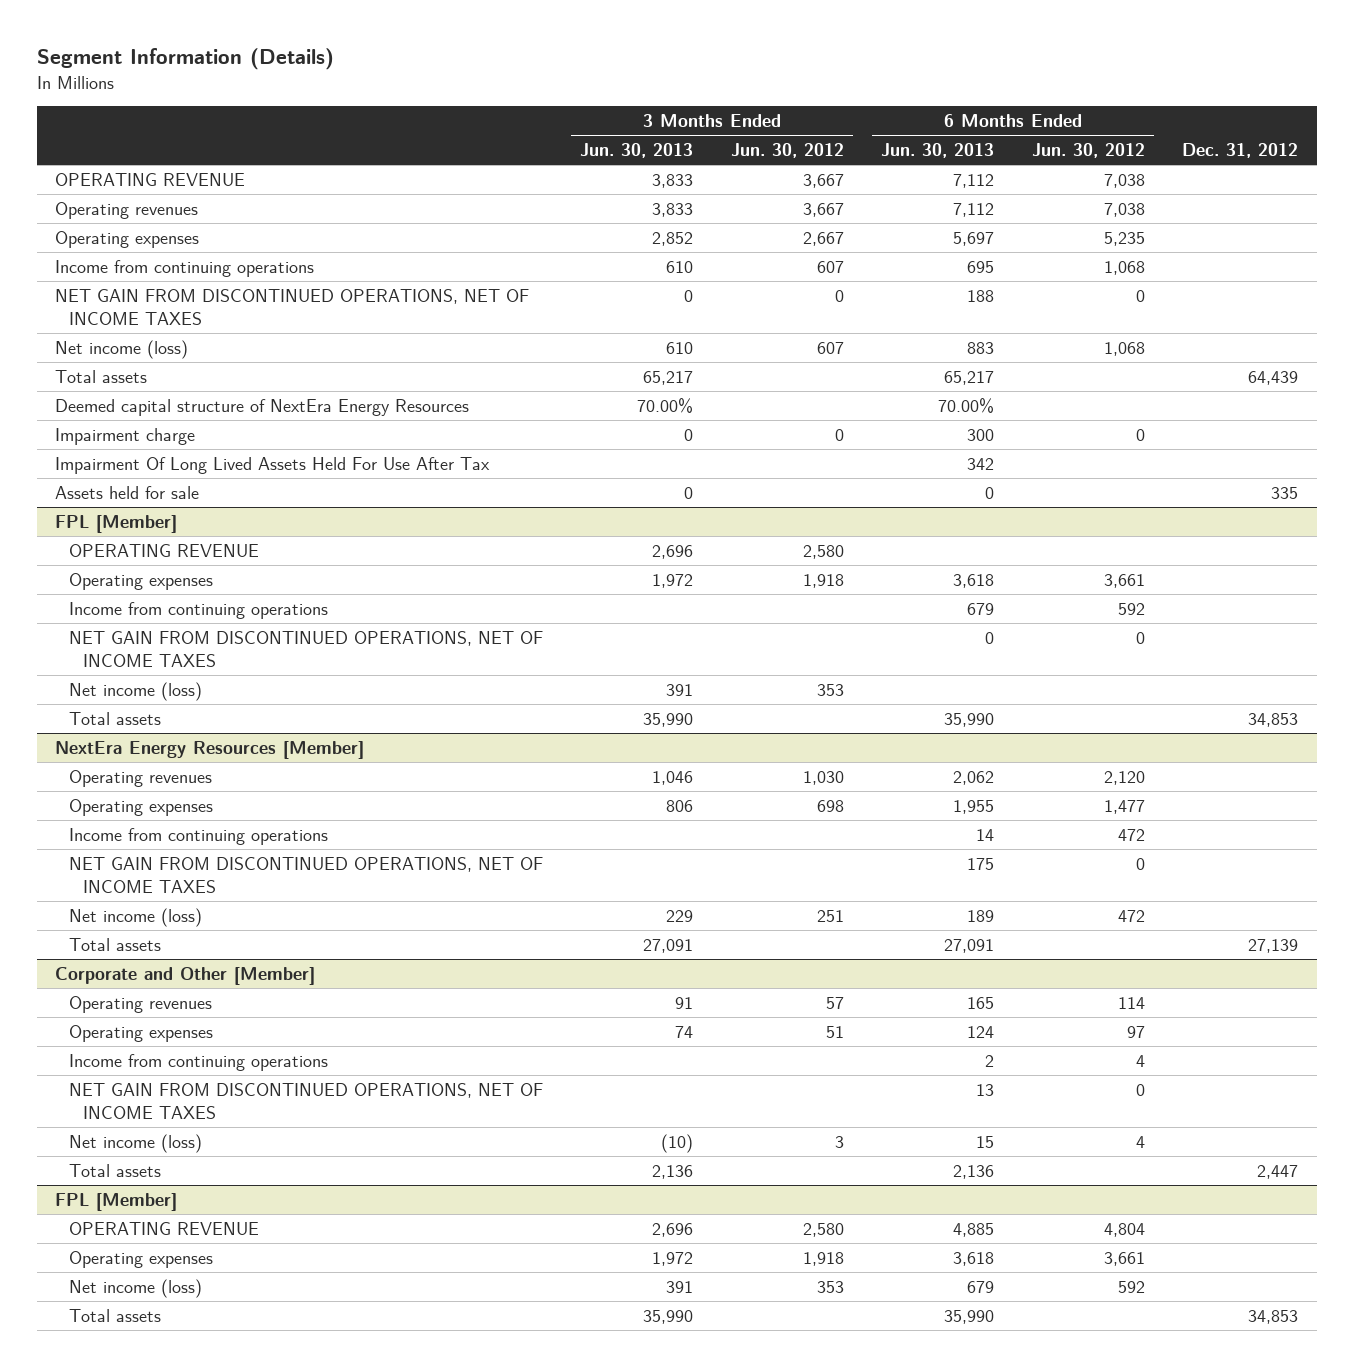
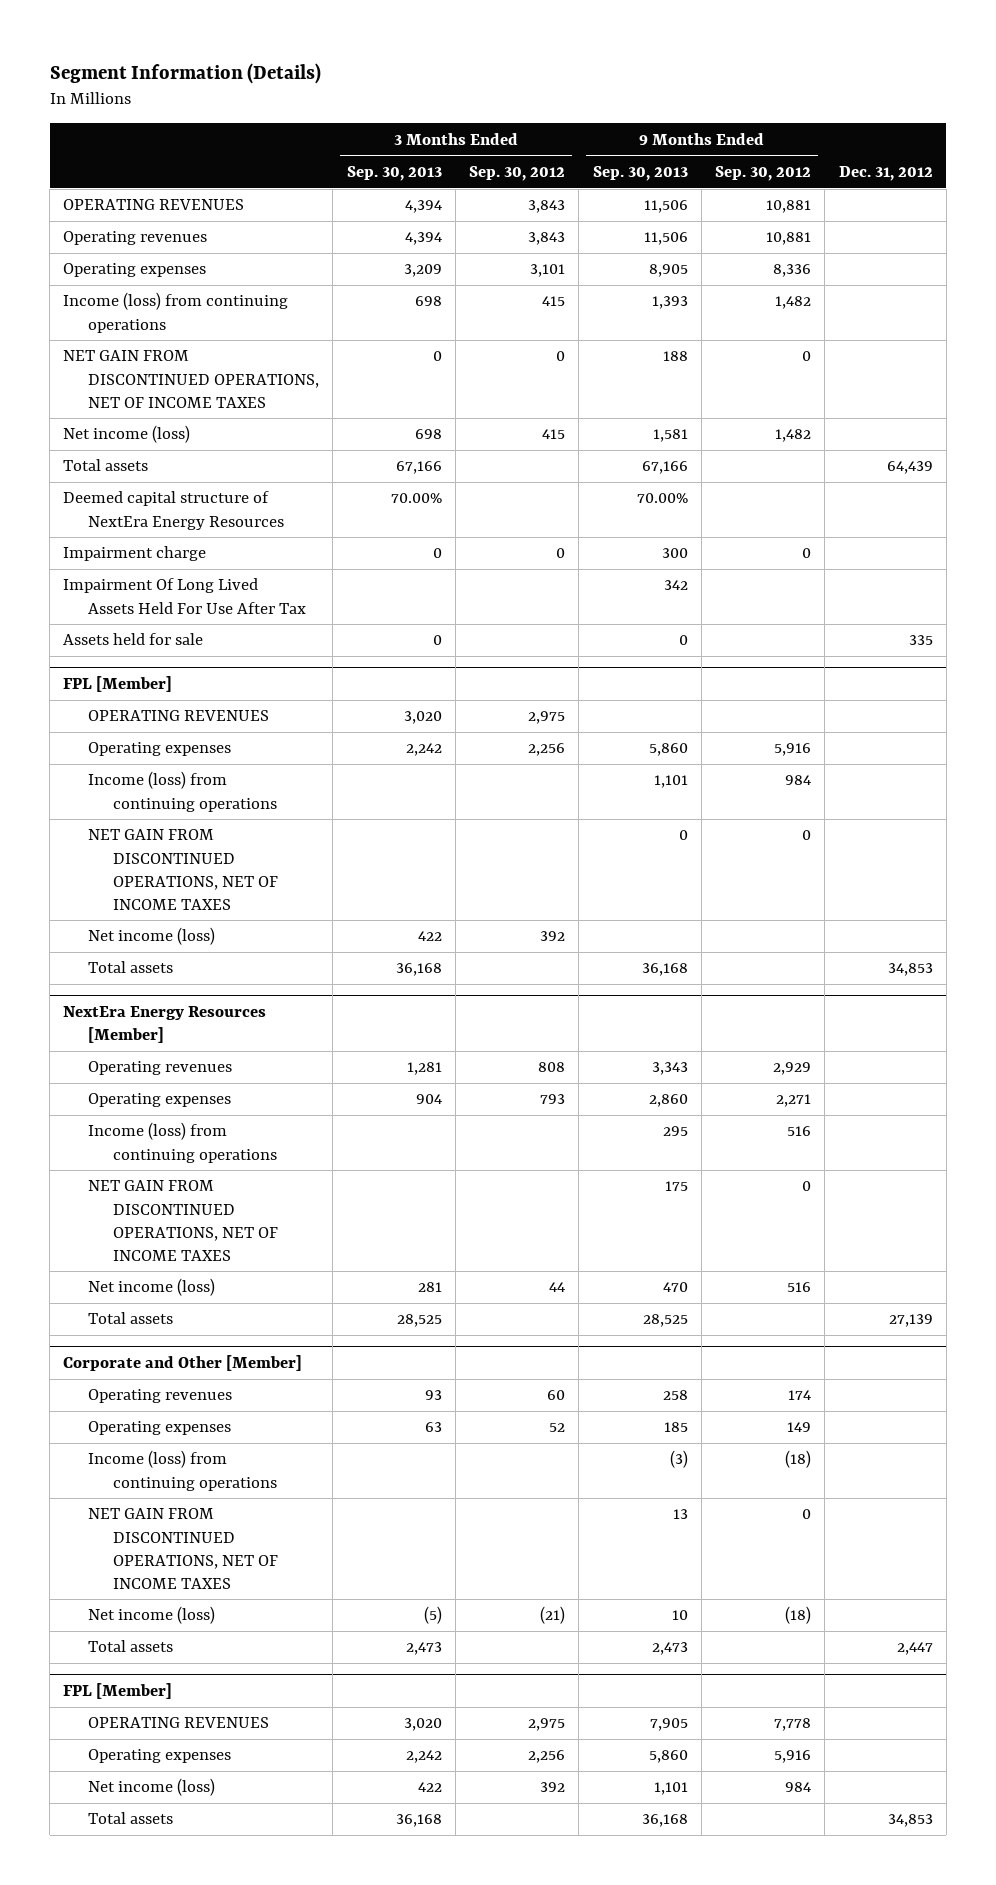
- | 3 Months Ended Jun. 30, 2013 | 3 Months Ended Jun. 30, 2012 | 6 Months Ended Jun. 30, 2013 | 6 Months Ended Jun. 30, 2012 | Dec. 31, 2012
+ | 3 Months Ended Sep. 30, 2013 | 3 Months Ended Sep. 30, 2012 | 9 Months Ended Sep. 30, 2013 | 9 Months Ended Sep. 30, 2012 | Dec. 31, 2012
- OPERATING REVENUE | 3,833 | 3,667 | 7,112 | 7,038 |
+ OPERATING REVENUES | 4,394 | 3,843 | 11,506 | 10,881 |
- Income from continuing operations | 610 | 607 | 695 | 1,068 |
+ Income (loss) from continuing operations | 698 | 415 | 1,393 | 1,482 |
@ FPL [Member]
- OPERATING REVENUE | 2,696 | 2,580 | | |
+ OPERATING REVENUES | 3,020 | 2,975 | | |
- Income from continuing operations | | | 679 | 592 |
+ Income (loss) from continuing operations | | | 1,101 | 984 |
@ NextEra Energy Resources [Member]
- Income from continuing operations | | | 14 | 472 |
+ Income (loss) from continuing operations | | | 295 | 516 |
@ Corporate and Other [Member]
- Income from continuing operations | | | 2 | 4 |
+ Income (loss) from continuing operations | | | (3) | (18) |
@ FPL [Member]
- OPERATING REVENUE | 2,696 | 2,580 | 4,885 | 4,804 |
+ OPERATING REVENUES | 3,020 | 2,975 | 7,905 | 7,778 |

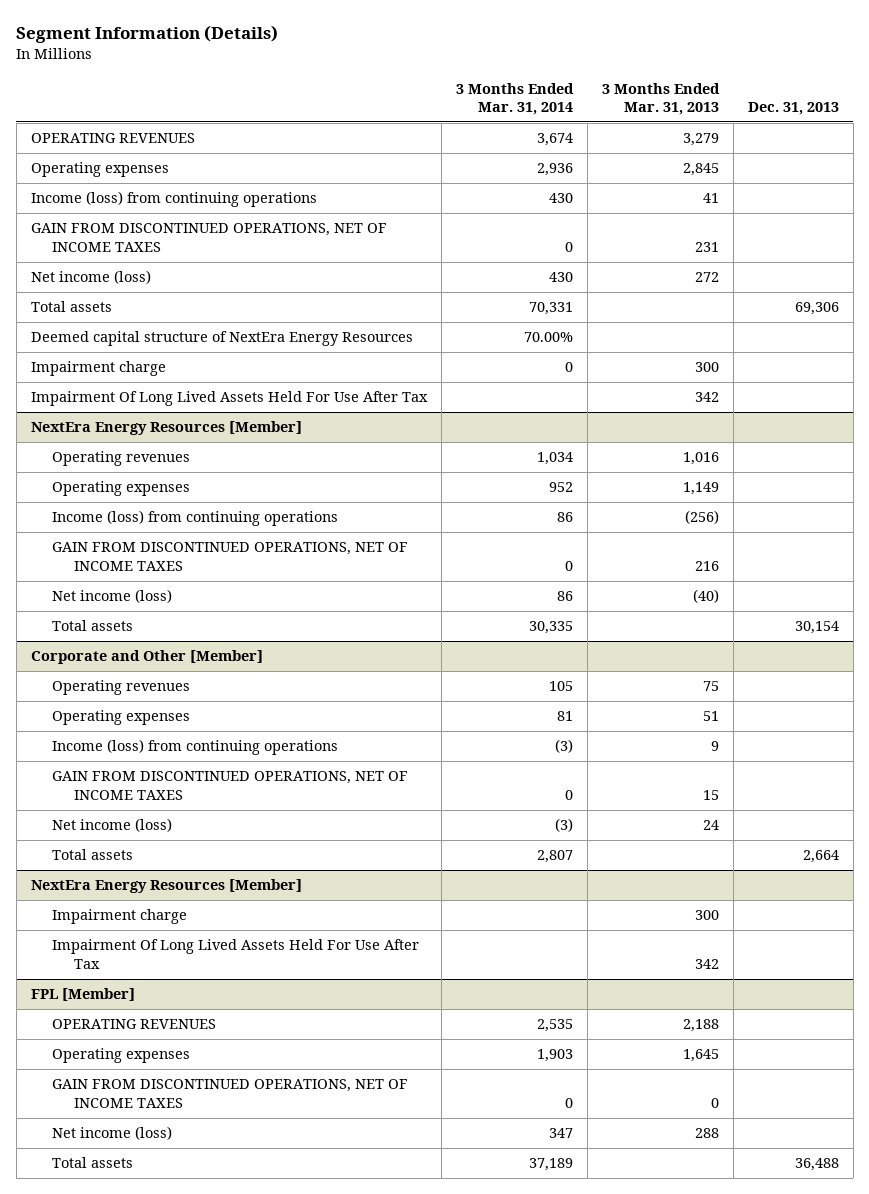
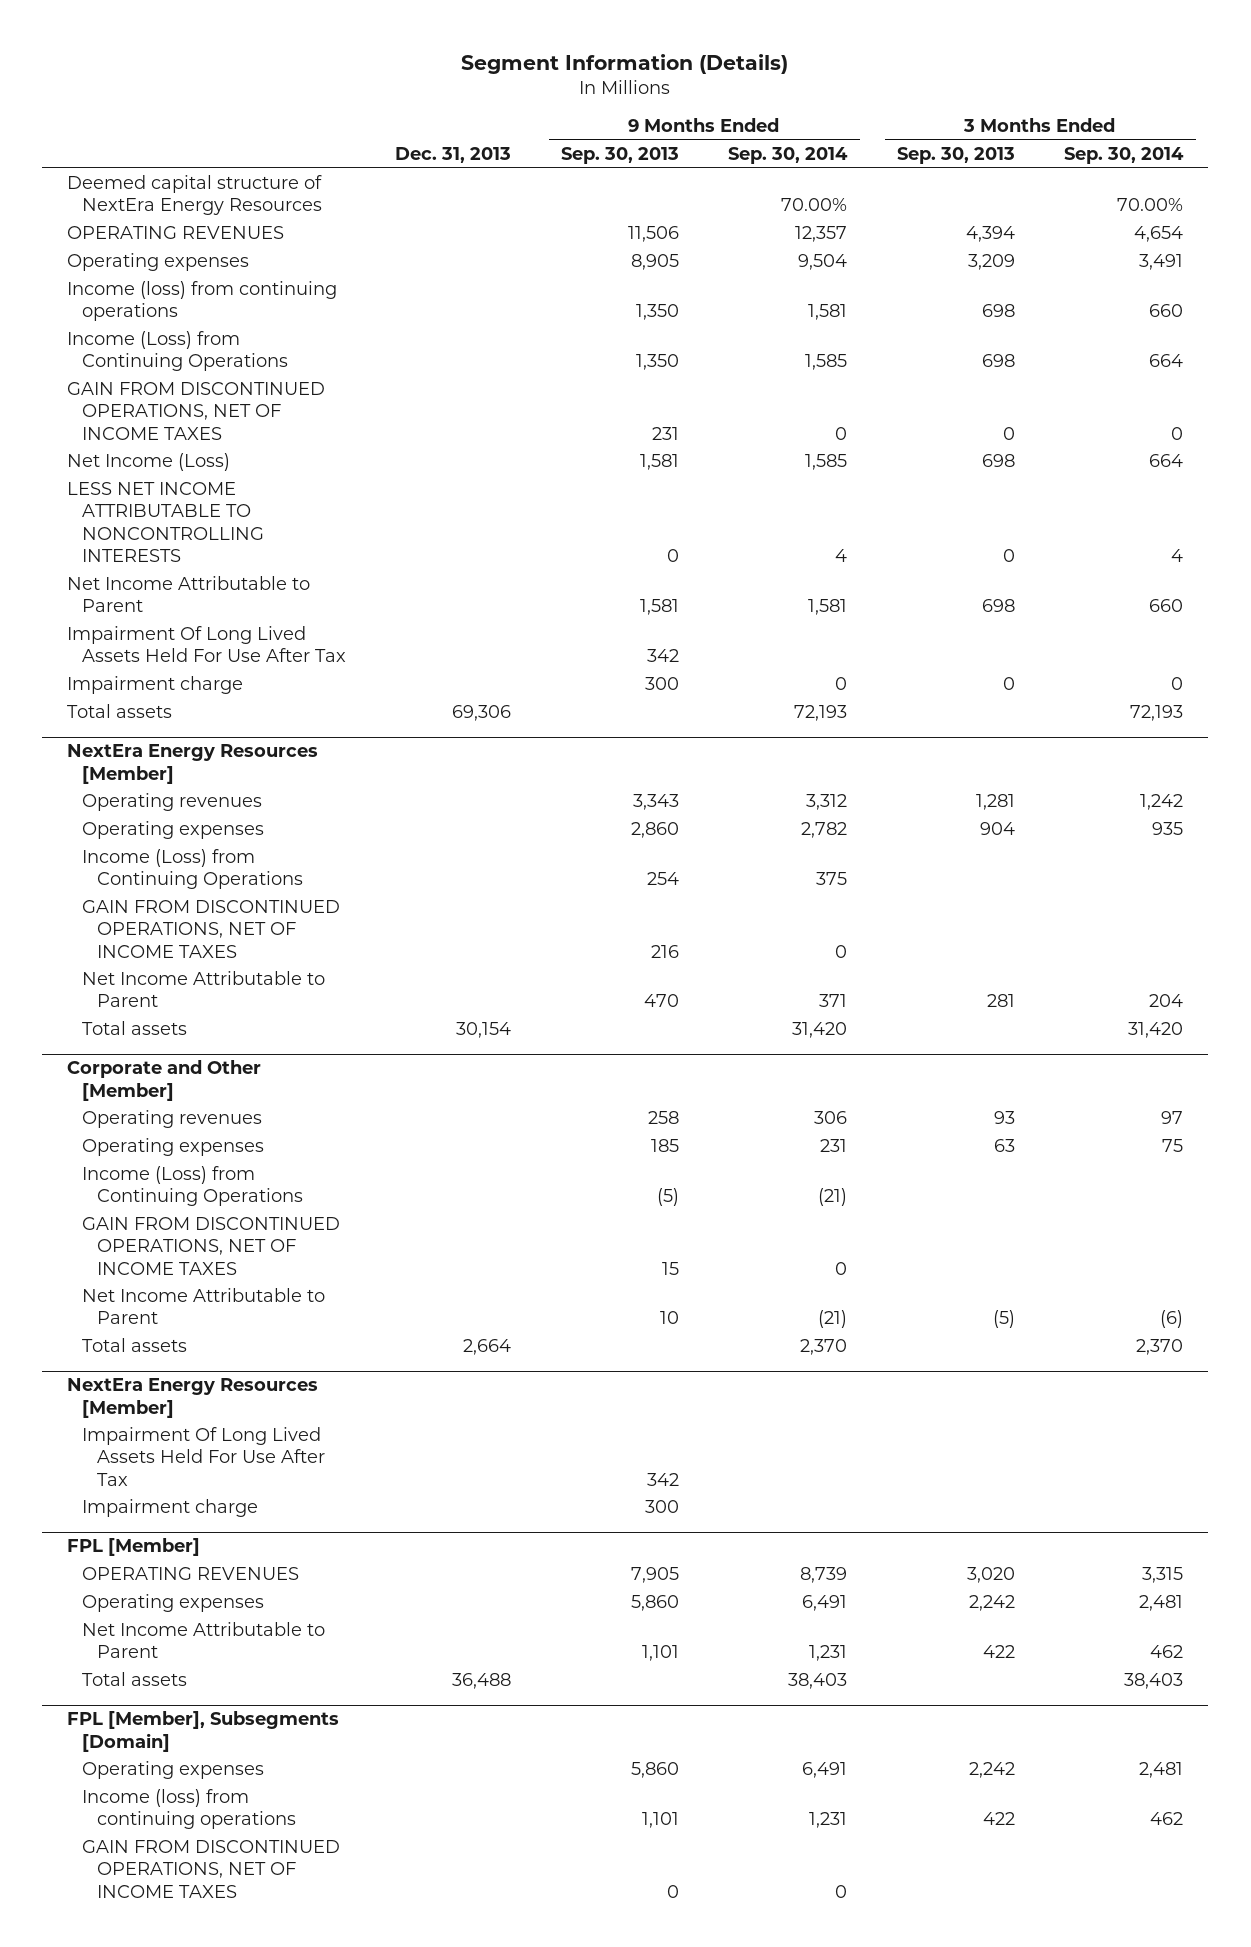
- | 3 Months Ended Mar. 31, 2014 | 3 Months Ended Mar. 31, 2013 | Dec. 31, 2013
+ | Dec. 31, 2013 | 9 Months Ended Sep. 30, 2013 | 9 Months Ended Sep. 30, 2014 | 3 Months Ended Sep. 30, 2013 | 3 Months Ended Sep. 30, 2014
moved up: Deemed capital structure of NextEra Energy Resources | | | 70.00% | | 70.00%
+ Income (Loss) from Continuing Operations | | 1,350 | 1,585 | 698 | 664
- Net income (loss) | 430 | 272 |
+ Net Income (Loss) | | 1,581 | 1,585 | 698 | 664
+ LESS NET INCOME ATTRIBUTABLE TO NONCONTROLLING INTERESTS | | 0 | 4 | 0 | 4
+ Net Income Attributable to Parent | | 1,581 | 1,581 | 698 | 660
moved down: Impairment charge | | 300 | 0 | 0 | 0
moved down: Total assets | 69,306 | | 72,193 | | 72,193
@ NextEra Energy Resources [Member]
- Income (loss) from continuing operations | 86 | (256) |
+ Income (Loss) from Continuing Operations | | 254 | 375 | |
- Net income (loss) | 86 | (40) |
+ Net Income Attributable to Parent | | 470 | 371 | 281 | 204
@ Corporate and Other [Member]
- Income (loss) from continuing operations | (3) | 9 |
+ Income (Loss) from Continuing Operations | | (5) | (21) | |
- Net income (loss) | (3) | 24 |
+ Net Income Attributable to Parent | | 10 | (21) | (5) | (6)
@ NextEra Energy Resources [Member]
moved down: Impairment charge | | 300 | | |
@ FPL [Member]
- GAIN FROM DISCONTINUED OPERATIONS, NET OF INCOME TAXES | 0 | 0 |
- Net income (loss) | 347 | 288 |
+ Net Income Attributable to Parent | | 1,101 | 1,231 | 422 | 462
+ FPL [Member], Subsegments [Domain]
+ Operating expenses | | 5,860 | 6,491 | 2,242 | 2,481
+ Income (loss) from continuing operations | | 1,101 | 1,231 | 422 | 462
+ GAIN FROM DISCONTINUED OPERATIONS, NET OF INCOME TAXES | | 0 | 0 | |

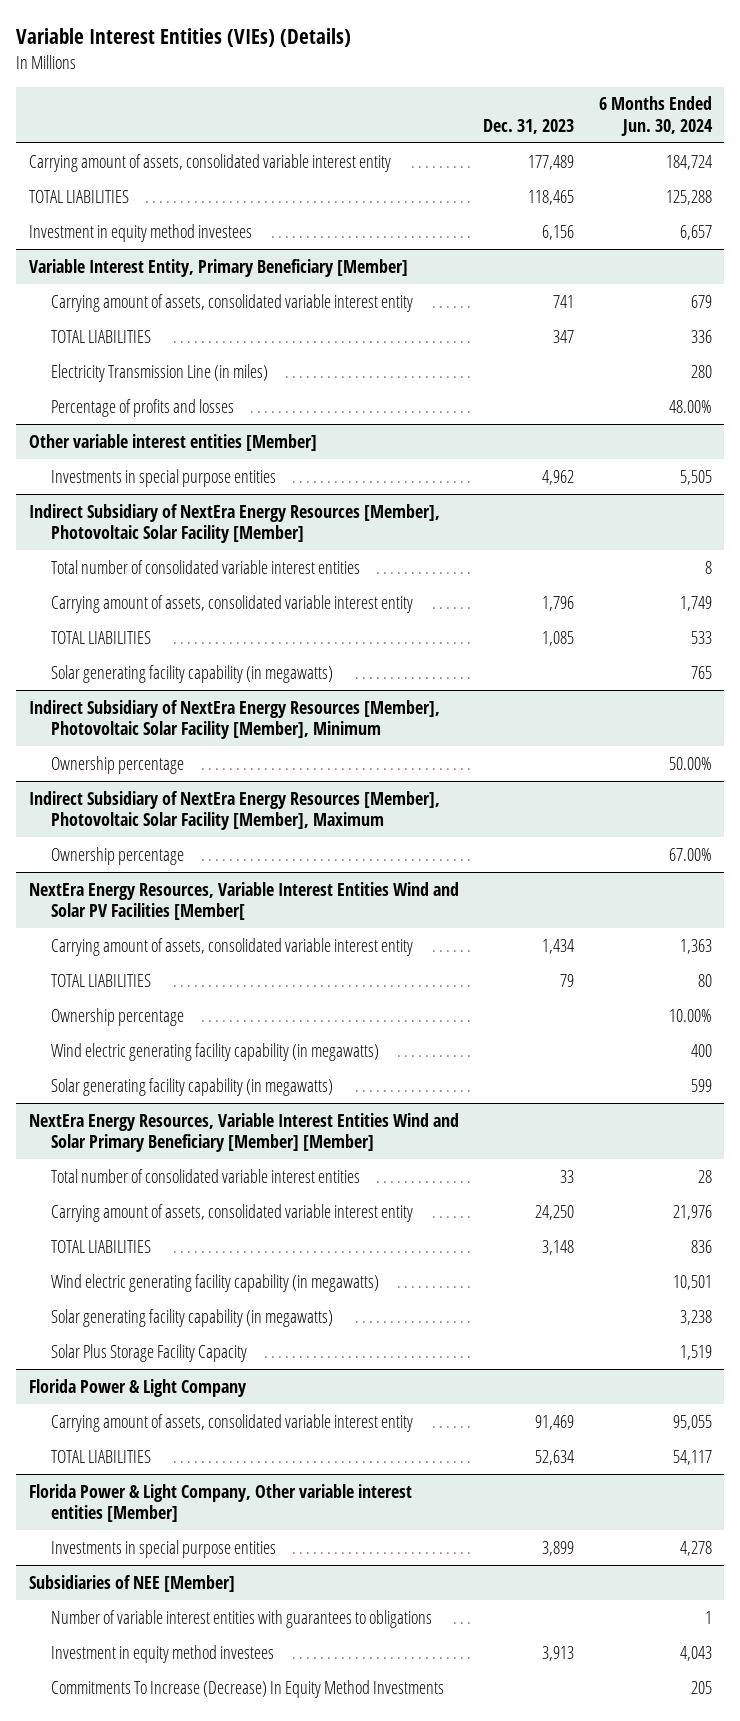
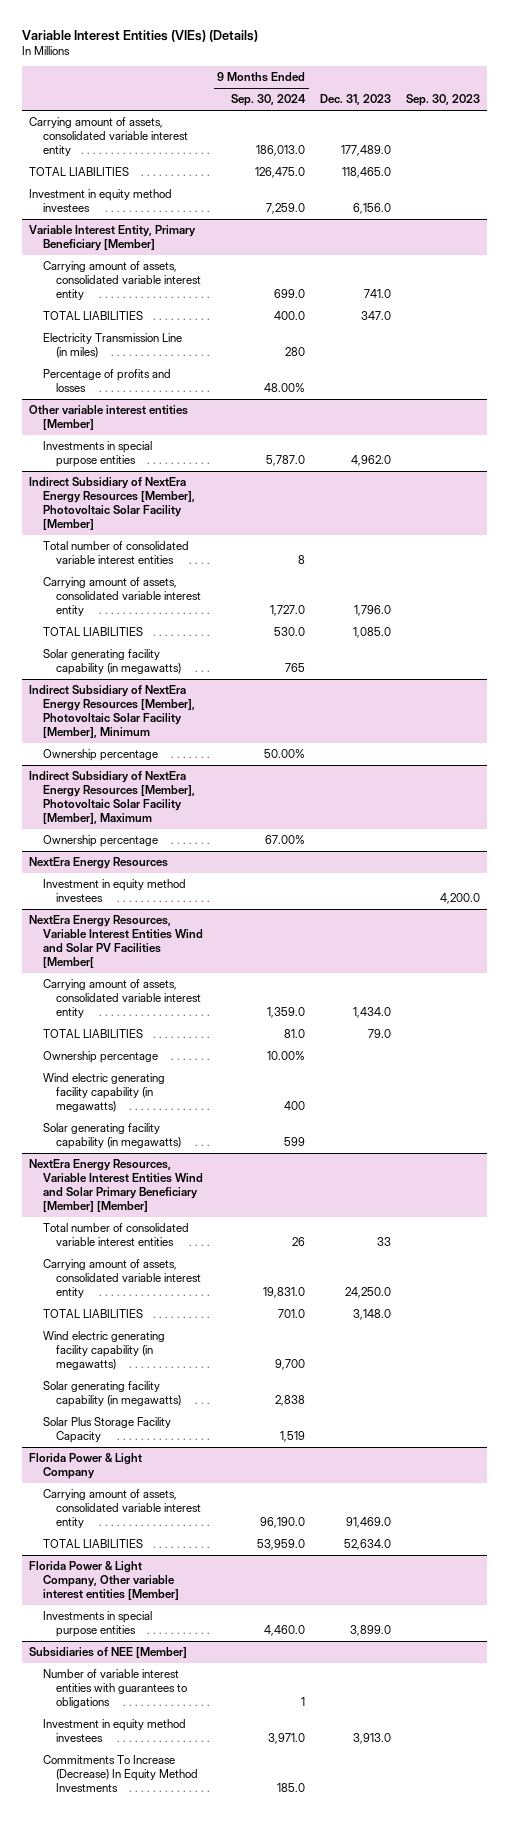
- | Dec. 31, 2023 | 6 Months Ended Jun. 30, 2024
+ | 9 Months Ended Sep. 30, 2024 | Dec. 31, 2023 | Sep. 30, 2023
- Carrying amount of assets, consolidated variable interest entity | 177,489 | 184,724
- TOTAL LIABILITIES | 118,465 | 125,288
- Investment in equity method investees | 6,156 | 6,657
+ Carrying amount of assets, consolidated variable interest entity | 186,013.0 | 177,489.0 |
+ TOTAL LIABILITIES | 126,475.0 | 118,465.0 |
+ Investment in equity method investees | 7,259.0 | 6,156.0 |
@ Variable Interest Entity, Primary Beneficiary [Member]
- Carrying amount of assets, consolidated variable interest entity | 741 | 679
- TOTAL LIABILITIES | 347 | 336
+ Carrying amount of assets, consolidated variable interest entity | 699.0 | 741.0 |
+ TOTAL LIABILITIES | 400.0 | 347.0 |
@ Other variable interest entities [Member]
- Investments in special purpose entities | 4,962 | 5,505
+ Investments in special purpose entities | 5,787.0 | 4,962.0 |
@ Indirect Subsidiary of NextEra Energy Resources [Member], Photovoltaic Solar Facility [Member]
- Carrying amount of assets, consolidated variable interest entity | 1,796 | 1,749
- TOTAL LIABILITIES | 1,085 | 533
+ Carrying amount of assets, consolidated variable interest entity | 1,727.0 | 1,796.0 |
+ TOTAL LIABILITIES | 530.0 | 1,085.0 |
+ NextEra Energy Resources
+ Investment in equity method investees | | | 4,200.0
@ NextEra Energy Resources, Variable Interest Entities Wind and Solar PV Facilities [Member[
- Carrying amount of assets, consolidated variable interest entity | 1,434 | 1,363
- TOTAL LIABILITIES | 79 | 80
+ Carrying amount of assets, consolidated variable interest entity | 1,359.0 | 1,434.0 |
+ TOTAL LIABILITIES | 81.0 | 79.0 |
@ NextEra Energy Resources, Variable Interest Entities Wind and Solar Primary Beneficiary [Member] [Member]
- Carrying amount of assets, consolidated variable interest entity | 24,250 | 21,976
- TOTAL LIABILITIES | 3,148 | 836
+ Carrying amount of assets, consolidated variable interest entity | 19,831.0 | 24,250.0 |
+ TOTAL LIABILITIES | 701.0 | 3,148.0 |
@ Florida Power & Light Company
- Carrying amount of assets, consolidated variable interest entity | 91,469 | 95,055
- TOTAL LIABILITIES | 52,634 | 54,117
+ Carrying amount of assets, consolidated variable interest entity | 96,190.0 | 91,469.0 |
+ TOTAL LIABILITIES | 53,959.0 | 52,634.0 |
@ Florida Power & Light Company, Other variable interest entities [Member]
- Investments in special purpose entities | 3,899 | 4,278
+ Investments in special purpose entities | 4,460.0 | 3,899.0 |
@ Subsidiaries of NEE [Member]
- Investment in equity method investees | 3,913 | 4,043
+ Investment in equity method investees | 3,971.0 | 3,913.0 |

